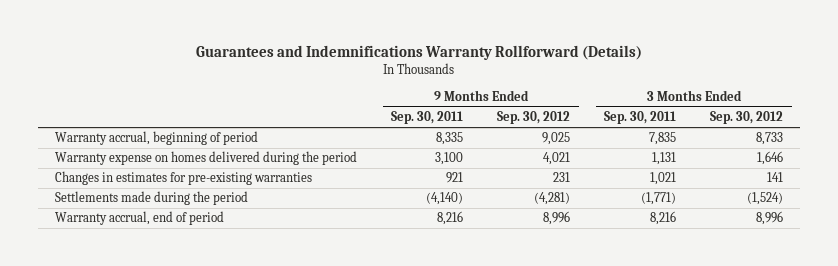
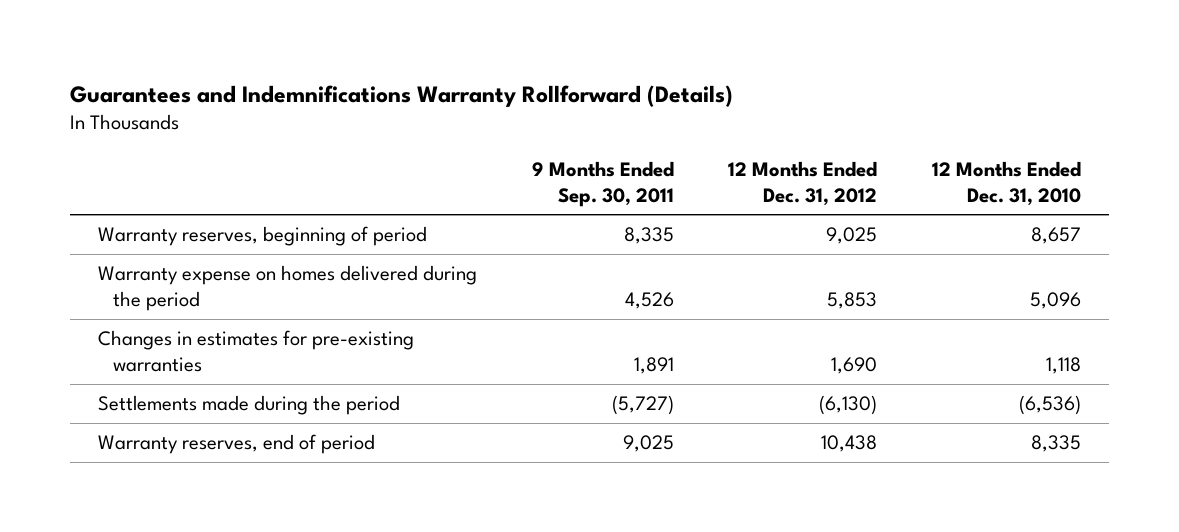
- | 9 Months Ended Sep. 30, 2011 | 9 Months Ended Sep. 30, 2012 | 3 Months Ended Sep. 30, 2011 | 3 Months Ended Sep. 30, 2012
+ | 9 Months Ended Sep. 30, 2011 | 12 Months Ended Dec. 31, 2012 | 12 Months Ended Dec. 31, 2010
- Warranty accrual, beginning of period | 8,335 | 9,025 | 7,835 | 8,733
- Warranty expense on homes delivered during the period | 3,100 | 4,021 | 1,131 | 1,646
- Changes in estimates for pre-existing warranties | 921 | 231 | 1,021 | 141
- Settlements made during the period | (4,140) | (4,281) | (1,771) | (1,524)
- Warranty accrual, end of period | 8,216 | 8,996 | 8,216 | 8,996
+ Warranty reserves, beginning of period | 8,335 | 9,025 | 8,657
+ Warranty expense on homes delivered during the period | 4,526 | 5,853 | 5,096
+ Changes in estimates for pre-existing warranties | 1,891 | 1,690 | 1,118
+ Settlements made during the period | (5,727) | (6,130) | (6,536)
+ Warranty reserves, end of period | 9,025 | 10,438 | 8,335

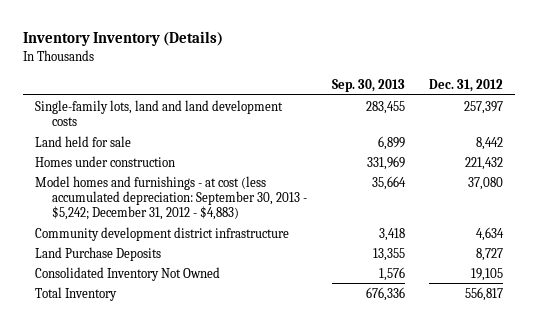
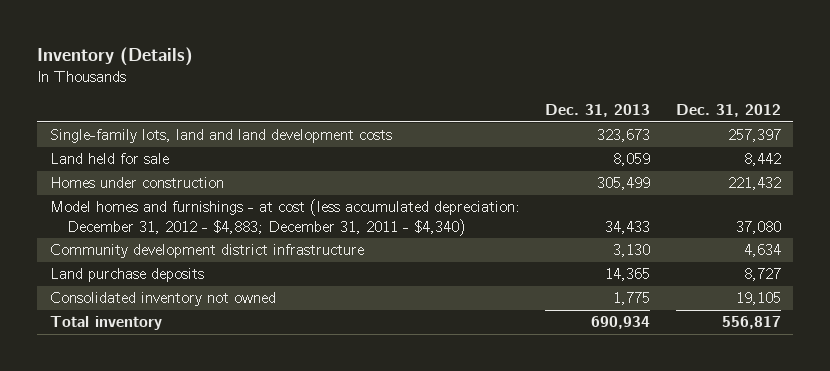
- Inventory Inventory (Details)
+ Inventory (Details)
- | Sep. 30, 2013 | Dec. 31, 2012
+ | Dec. 31, 2013 | Dec. 31, 2012
- Model homes and furnishings - at cost (less accumulated depreciation: September 30, 2013 - $5,242; December 31, 2012 - $4,883) | 35,664 | 37,080
+ Model homes and furnishings - at cost (less accumulated depreciation: December 31, 2012 - $4,883; December 31, 2011 - $4,340) | 34,433 | 37,080
- Land Purchase Deposits | 13,355 | 8,727
- Consolidated Inventory Not Owned | 1,576 | 19,105
- Total Inventory | 676,336 | 556,817
+ Land purchase deposits | 14,365 | 8,727
+ Consolidated inventory not owned | 1,775 | 19,105
+ Total inventory | 690,934 | 556,817

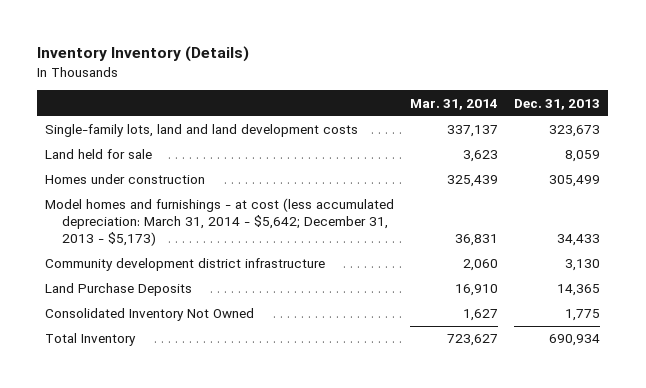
- Inventory (Details)
+ Inventory Inventory (Details)
- | Dec. 31, 2013 | Dec. 31, 2012
+ | Mar. 31, 2014 | Dec. 31, 2013
- Model homes and furnishings - at cost (less accumulated depreciation: December 31, 2012 - $4,883; December 31, 2011 - $4,340) | 34,433 | 37,080
+ Model homes and furnishings - at cost (less accumulated depreciation: March 31, 2014 - $5,642; December 31, 2013 - $5,173) | 36,831 | 34,433
- Land purchase deposits | 14,365 | 8,727
- Consolidated inventory not owned | 1,775 | 19,105
- Total inventory | 690,934 | 556,817
+ Land Purchase Deposits | 16,910 | 14,365
+ Consolidated Inventory Not Owned | 1,627 | 1,775
+ Total Inventory | 723,627 | 690,934

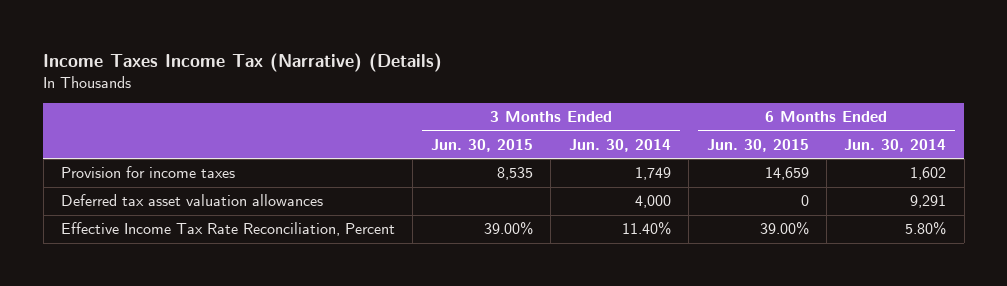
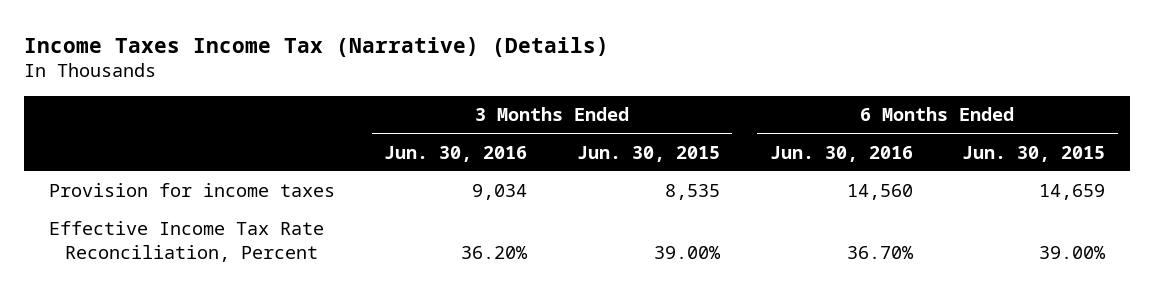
- | 3 Months Ended Jun. 30, 2015 | 3 Months Ended Jun. 30, 2014 | 6 Months Ended Jun. 30, 2015 | 6 Months Ended Jun. 30, 2014
+ | 3 Months Ended Jun. 30, 2016 | 3 Months Ended Jun. 30, 2015 | 6 Months Ended Jun. 30, 2016 | 6 Months Ended Jun. 30, 2015
- Deferred tax asset valuation allowances | | 4,000 | 0 | 9,291

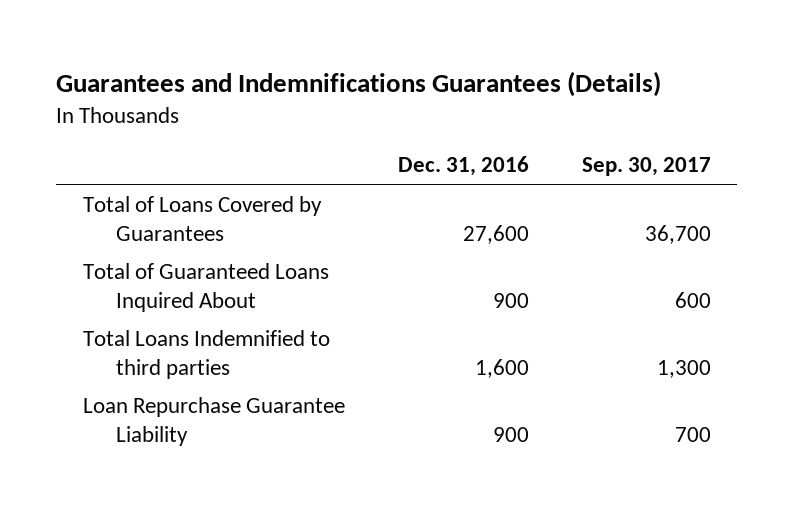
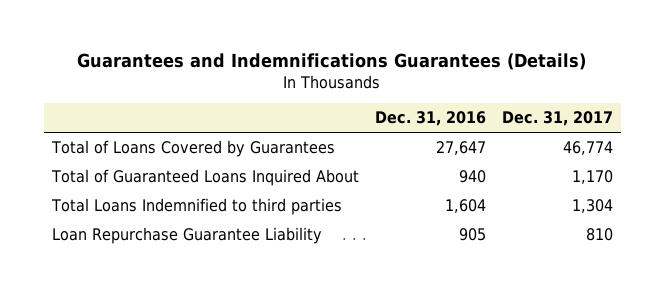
- | Dec. 31, 2016 | Sep. 30, 2017
+ | Dec. 31, 2016 | Dec. 31, 2017
- Total of Loans Covered by Guarantees | 27,600 | 36,700
- Total of Guaranteed Loans Inquired About | 900 | 600
- Total Loans Indemnified to third parties | 1,600 | 1,300
- Loan Repurchase Guarantee Liability | 900 | 700
+ Total of Loans Covered by Guarantees | 27,647 | 46,774
+ Total of Guaranteed Loans Inquired About | 940 | 1,170
+ Total Loans Indemnified to third parties | 1,604 | 1,304
+ Loan Repurchase Guarantee Liability | 905 | 810

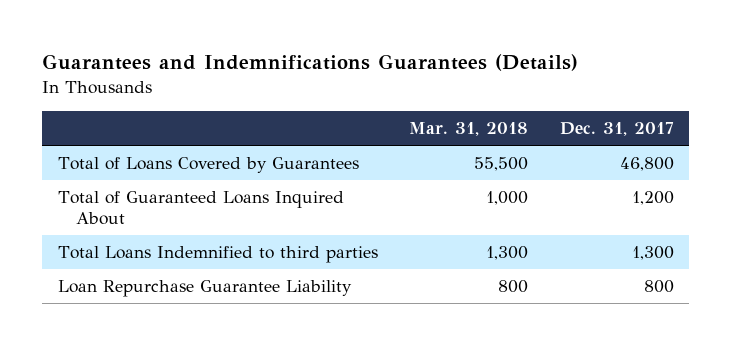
- | Dec. 31, 2016 | Dec. 31, 2017
+ | Mar. 31, 2018 | Dec. 31, 2017
- Total of Loans Covered by Guarantees | 27,647 | 46,774
- Total of Guaranteed Loans Inquired About | 940 | 1,170
- Total Loans Indemnified to third parties | 1,604 | 1,304
- Loan Repurchase Guarantee Liability | 905 | 810
+ Total of Loans Covered by Guarantees | 55,500 | 46,800
+ Total of Guaranteed Loans Inquired About | 1,000 | 1,200
+ Total Loans Indemnified to third parties | 1,300 | 1,300
+ Loan Repurchase Guarantee Liability | 800 | 800

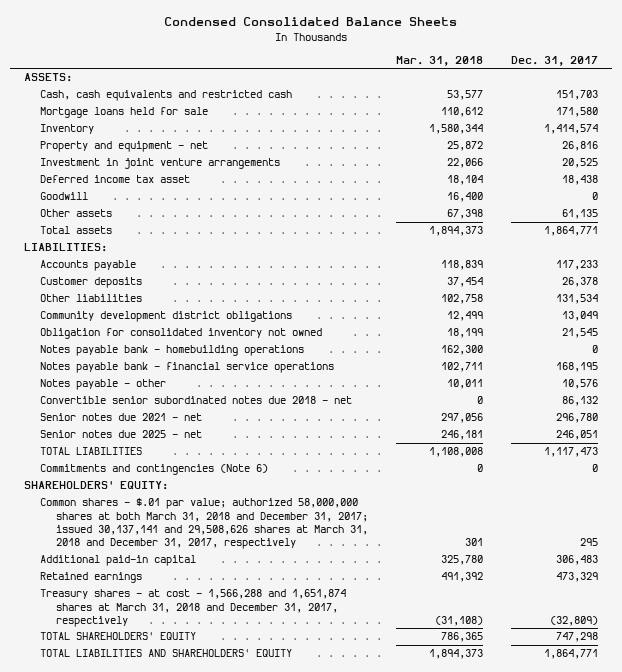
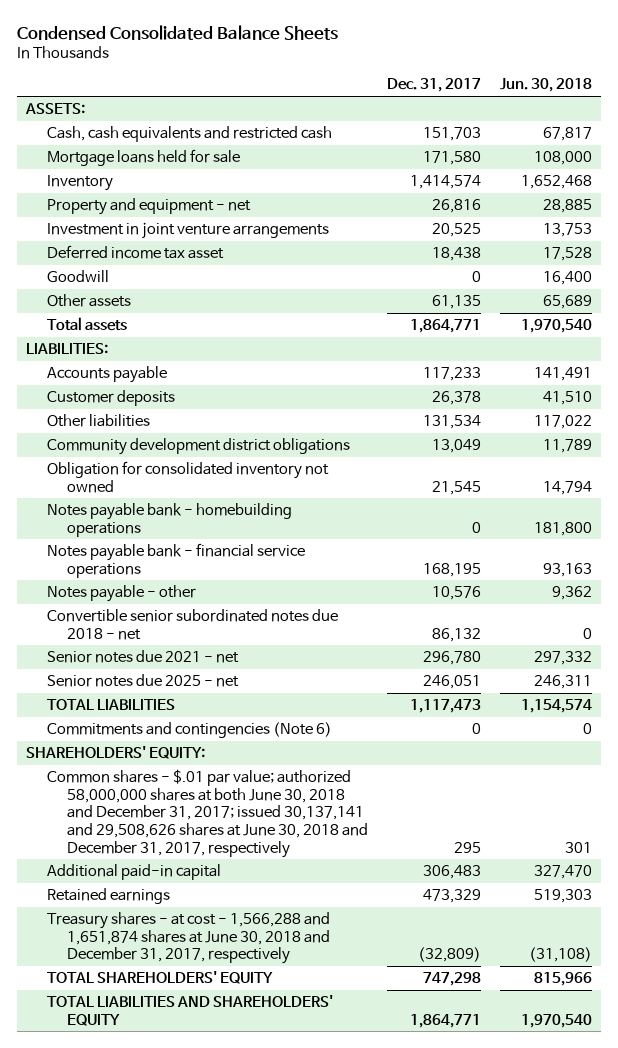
- | Mar. 31, 2018 | Dec. 31, 2017
+ | Dec. 31, 2017 | Jun. 30, 2018
- Common shares - $.01 par value; authorized 58,000,000 shares at both March 31, 2018 and December 31, 2017; issued 30,137,141 and 29,508,626 shares at March 31, 2018 and December 31, 2017, respectively | 301 | 295
+ Common shares - $.01 par value; authorized 58,000,000 shares at both June 30, 2018 and December 31, 2017; issued 30,137,141 and 29,508,626 shares at June 30, 2018 and December 31, 2017, respectively | 295 | 301
- Treasury shares - at cost - 1,566,288 and 1,651,874 shares at March 31, 2018 and December 31, 2017, respectively | (31,108) | (32,809)
+ Treasury shares - at cost - 1,566,288 and 1,651,874 shares at June 30, 2018 and December 31, 2017, respectively | (32,809) | (31,108)

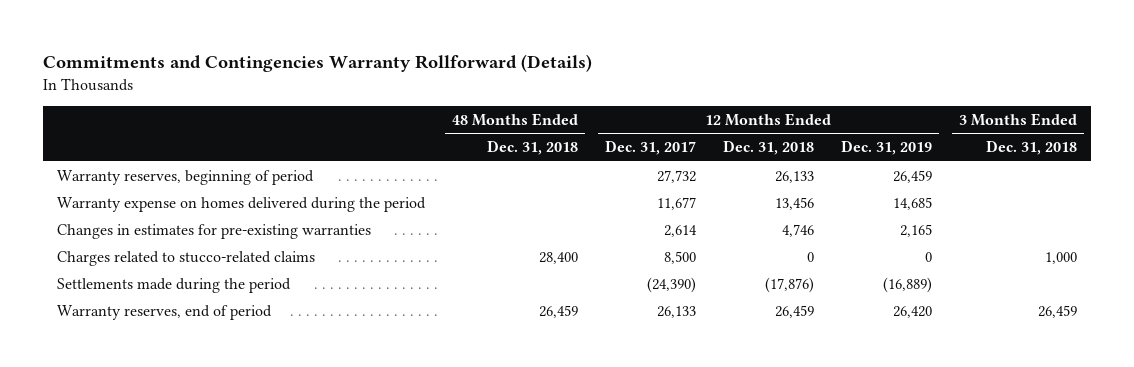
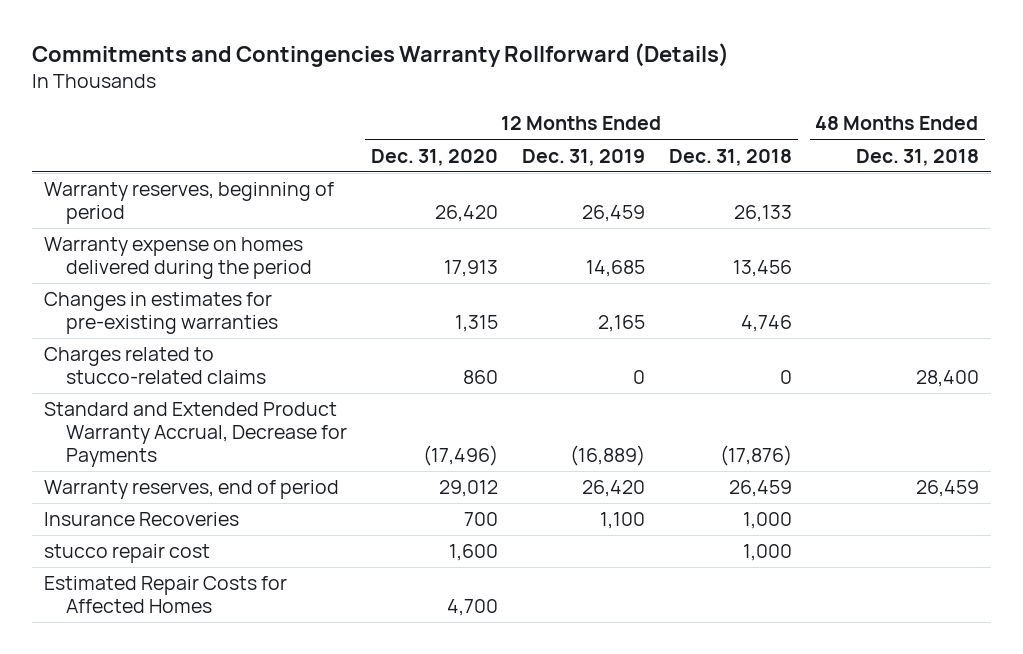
- | 48 Months Ended Dec. 31, 2018 | 12 Months Ended Dec. 31, 2017 | 12 Months Ended Dec. 31, 2018 | 12 Months Ended Dec. 31, 2019 | 3 Months Ended Dec. 31, 2018
+ | 12 Months Ended Dec. 31, 2020 | 12 Months Ended Dec. 31, 2019 | 12 Months Ended Dec. 31, 2018 | 48 Months Ended Dec. 31, 2018
- Settlements made during the period | | (24,390) | (17,876) | (16,889) |
+ Standard and Extended Product Warranty Accrual, Decrease for Payments | (17,496) | (16,889) | (17,876) |
+ Insurance Recoveries | 700 | 1,100 | 1,000 |
+ stucco repair cost | 1,600 | | 1,000 |
+ Estimated Repair Costs for Affected Homes | 4,700 | | |

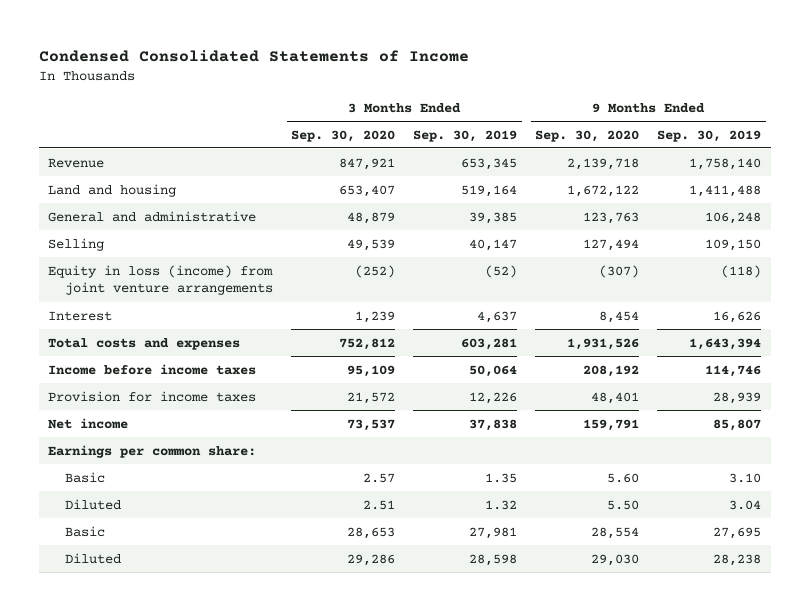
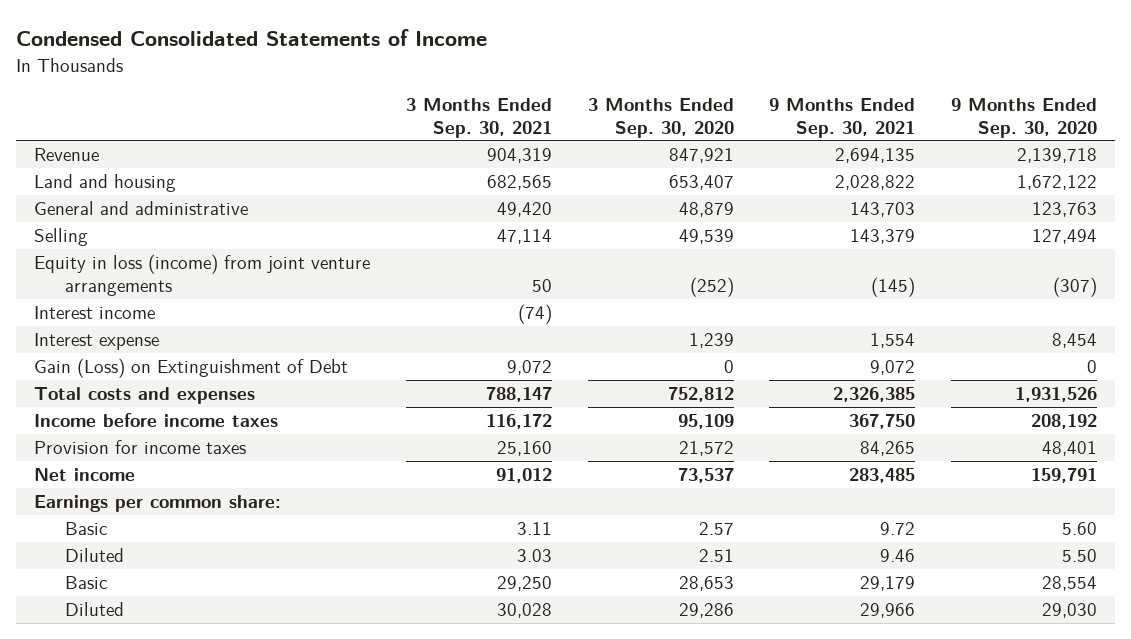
- | 3 Months Ended Sep. 30, 2020 | 3 Months Ended Sep. 30, 2019 | 9 Months Ended Sep. 30, 2020 | 9 Months Ended Sep. 30, 2019
+ | 3 Months Ended Sep. 30, 2021 | 3 Months Ended Sep. 30, 2020 | 9 Months Ended Sep. 30, 2021 | 9 Months Ended Sep. 30, 2020
- Interest | 1,239 | 4,637 | 8,454 | 16,626
+ Interest income | (74) | | |
+ Interest expense | | 1,239 | 1,554 | 8,454
+ Gain (Loss) on Extinguishment of Debt | 9,072 | 0 | 9,072 | 0

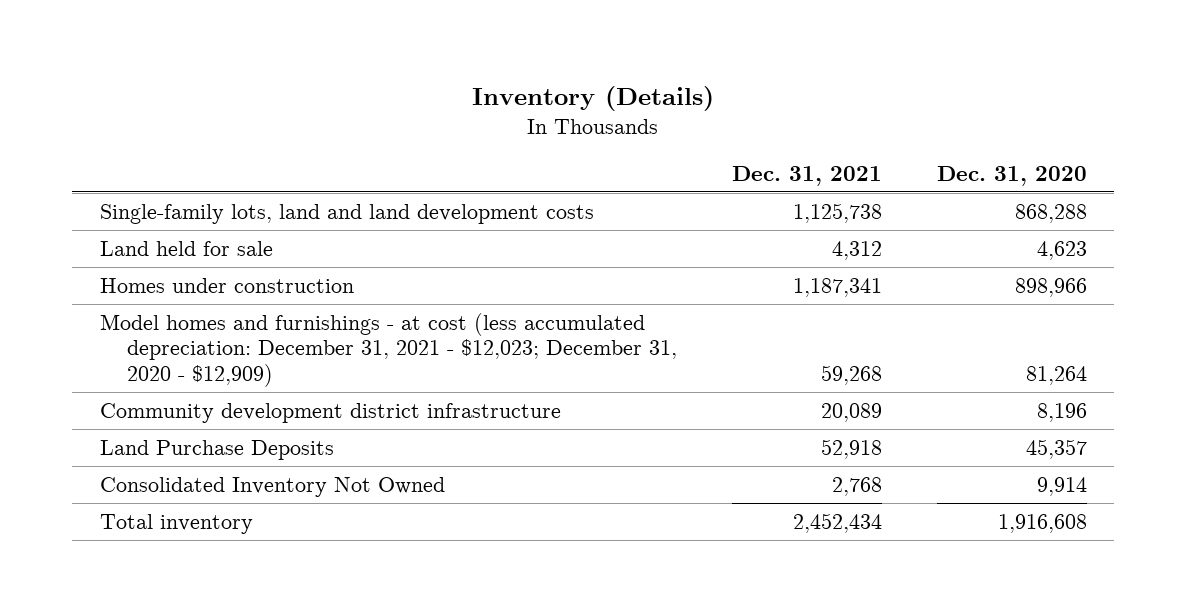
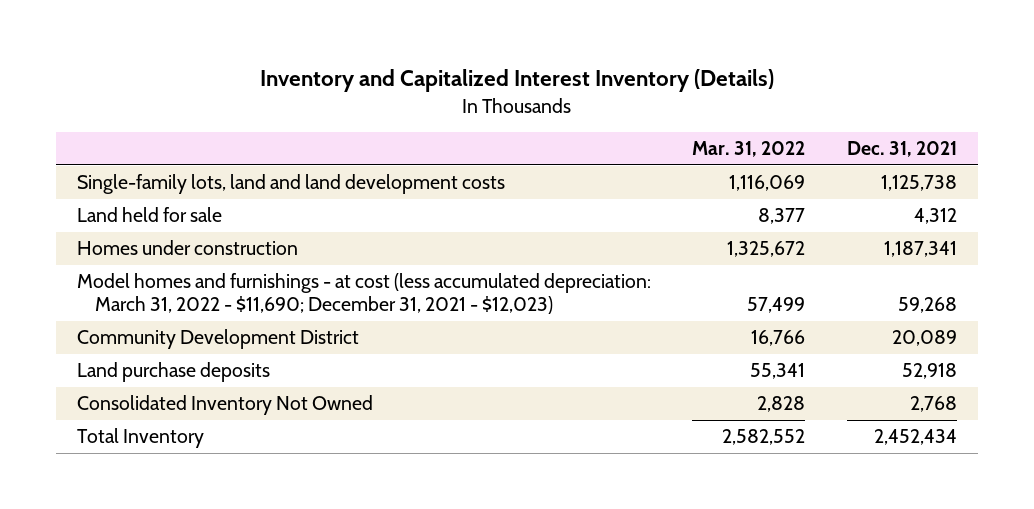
- Inventory (Details)
+ Inventory and Capitalized Interest Inventory (Details)
- | Dec. 31, 2021 | Dec. 31, 2020
+ | Mar. 31, 2022 | Dec. 31, 2021
- Model homes and furnishings - at cost (less accumulated depreciation: December 31, 2021 - $12,023; December 31, 2020 - $12,909) | 59,268 | 81,264
- Community development district infrastructure | 20,089 | 8,196
- Land Purchase Deposits | 52,918 | 45,357
+ Model homes and furnishings - at cost (less accumulated depreciation: March 31, 2022 - $11,690; December 31, 2021 - $12,023) | 57,499 | 59,268
+ Community Development District | 16,766 | 20,089
+ Land purchase deposits | 55,341 | 52,918
- Total inventory | 2,452,434 | 1,916,608
+ Total Inventory | 2,582,552 | 2,452,434

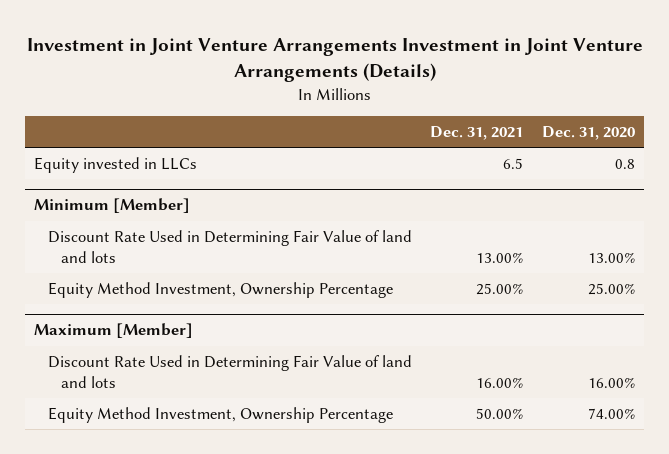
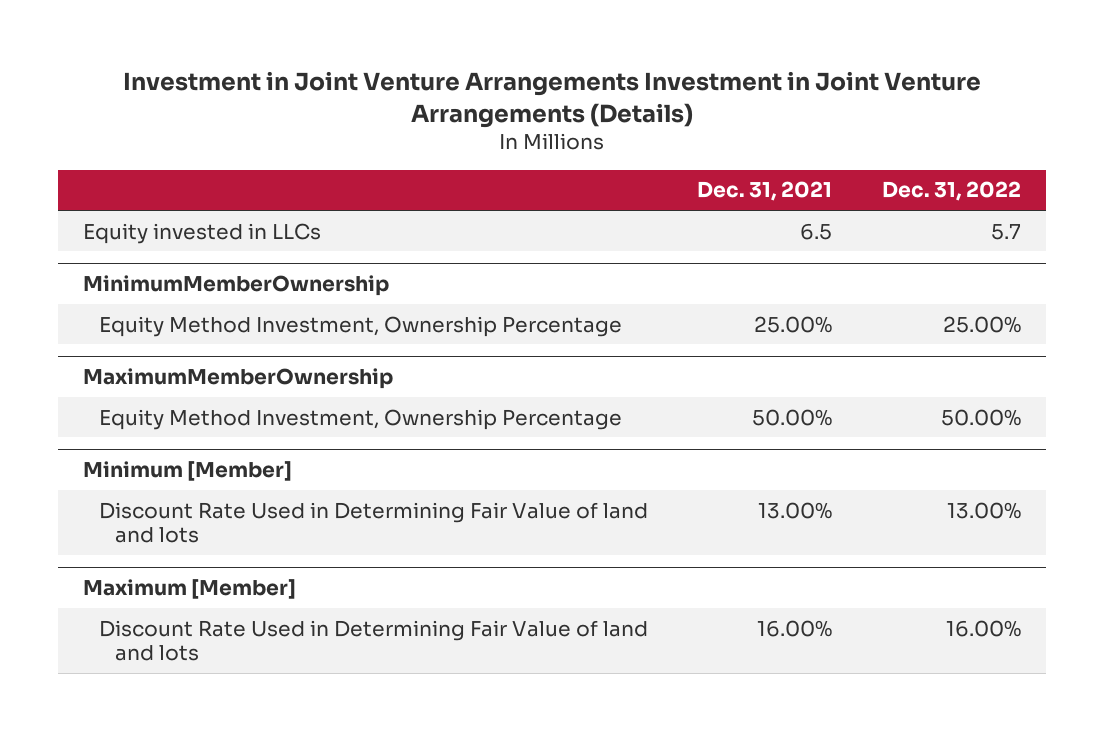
- | Dec. 31, 2021 | Dec. 31, 2020
+ | Dec. 31, 2021 | Dec. 31, 2022
+ MinimumMemberOwnership
+ Equity Method Investment, Ownership Percentage | 25.00% | 25.00%
+ MaximumMemberOwnership
+ Equity Method Investment, Ownership Percentage | 50.00% | 50.00%
@ Minimum [Member]
- Equity Method Investment, Ownership Percentage | 25.00% | 25.00%
@ Maximum [Member]
- Equity Method Investment, Ownership Percentage | 50.00% | 74.00%

